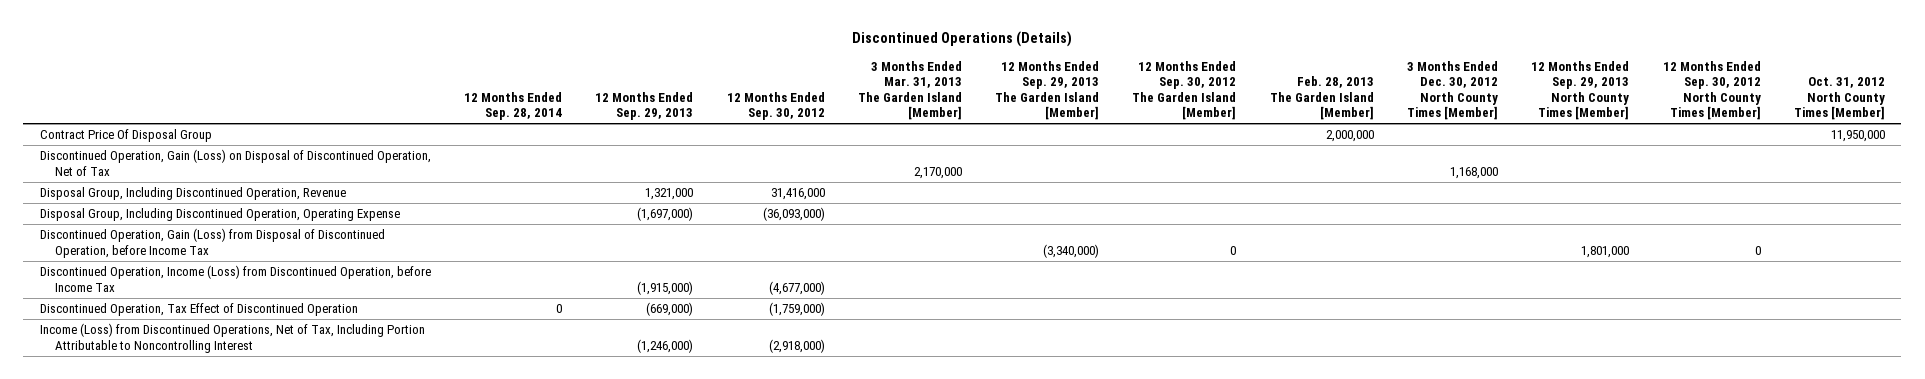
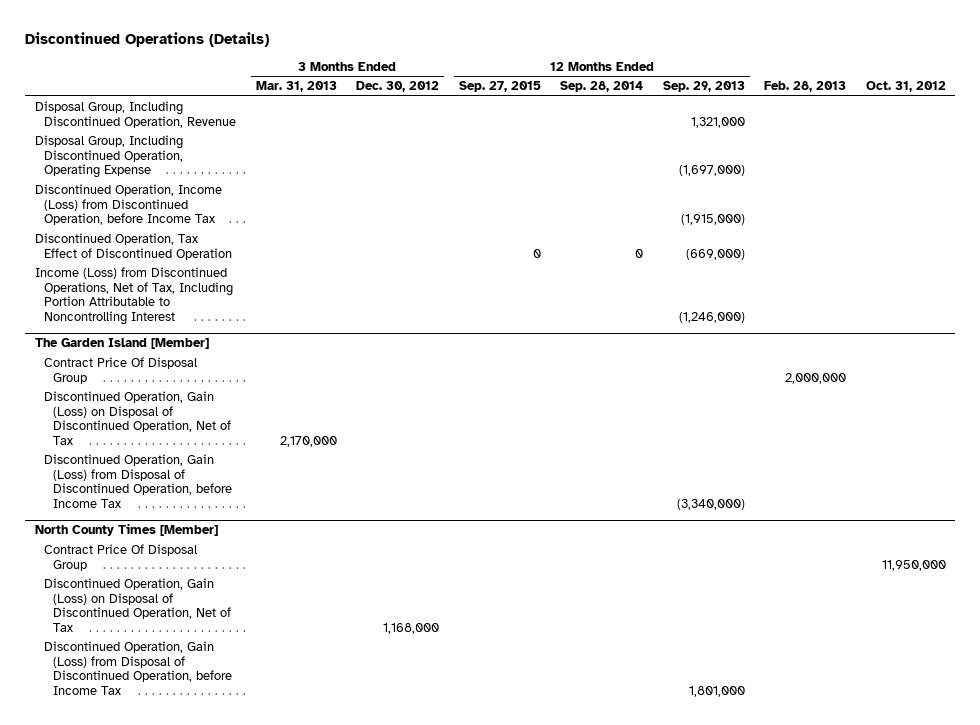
- | 12 Months Ended Sep. 28, 2014 | 12 Months Ended Sep. 29, 2013 | 12 Months Ended Sep. 30, 2012 | 3 Months Ended Mar. 31, 2013 The Garden Island [Member] | 12 Months Ended Sep. 29, 2013 The Garden Island [Member] | 12 Months Ended Sep. 30, 2012 The Garden Island [Member] | Feb. 28, 2013 The Garden Island [Member] | 3 Months Ended Dec. 30, 2012 North County Times [Member] | 12 Months Ended Sep. 29, 2013 North County Times [Member] | 12 Months Ended Sep. 30, 2012 North County Times [Member] | Oct. 31, 2012 North County Times [Member]
+ | 3 Months Ended Mar. 31, 2013 | 3 Months Ended Dec. 30, 2012 | 12 Months Ended Sep. 27, 2015 | 12 Months Ended Sep. 28, 2014 | 12 Months Ended Sep. 29, 2013 | Feb. 28, 2013 | Oct. 31, 2012
- Contract Price Of Disposal Group | | | | | | | 2,000,000 | | | | 11,950,000
- Discontinued Operation, Gain (Loss) on Disposal of Discontinued Operation, Net of Tax | | | | 2,170,000 | | | | 1,168,000 | | |
- Discontinued Operation, Gain (Loss) from Disposal of Discontinued Operation, before Income Tax | | | | | (3,340,000) | 0 | | | 1,801,000 | 0 |
+ The Garden Island [Member]
+ Contract Price Of Disposal Group | | | | | | 2,000,000 |
+ Discontinued Operation, Gain (Loss) on Disposal of Discontinued Operation, Net of Tax | 2,170,000 | | | | | |
+ Discontinued Operation, Gain (Loss) from Disposal of Discontinued Operation, before Income Tax | | | | | (3,340,000) | |
+ North County Times [Member]
+ Contract Price Of Disposal Group | | | | | | | 11,950,000
+ Discontinued Operation, Gain (Loss) on Disposal of Discontinued Operation, Net of Tax | | 1,168,000 | | | | |
+ Discontinued Operation, Gain (Loss) from Disposal of Discontinued Operation, before Income Tax | | | | | 1,801,000 | |

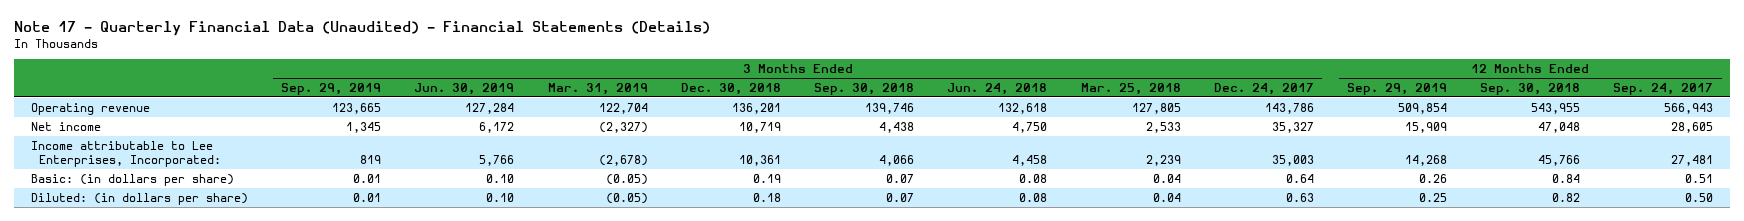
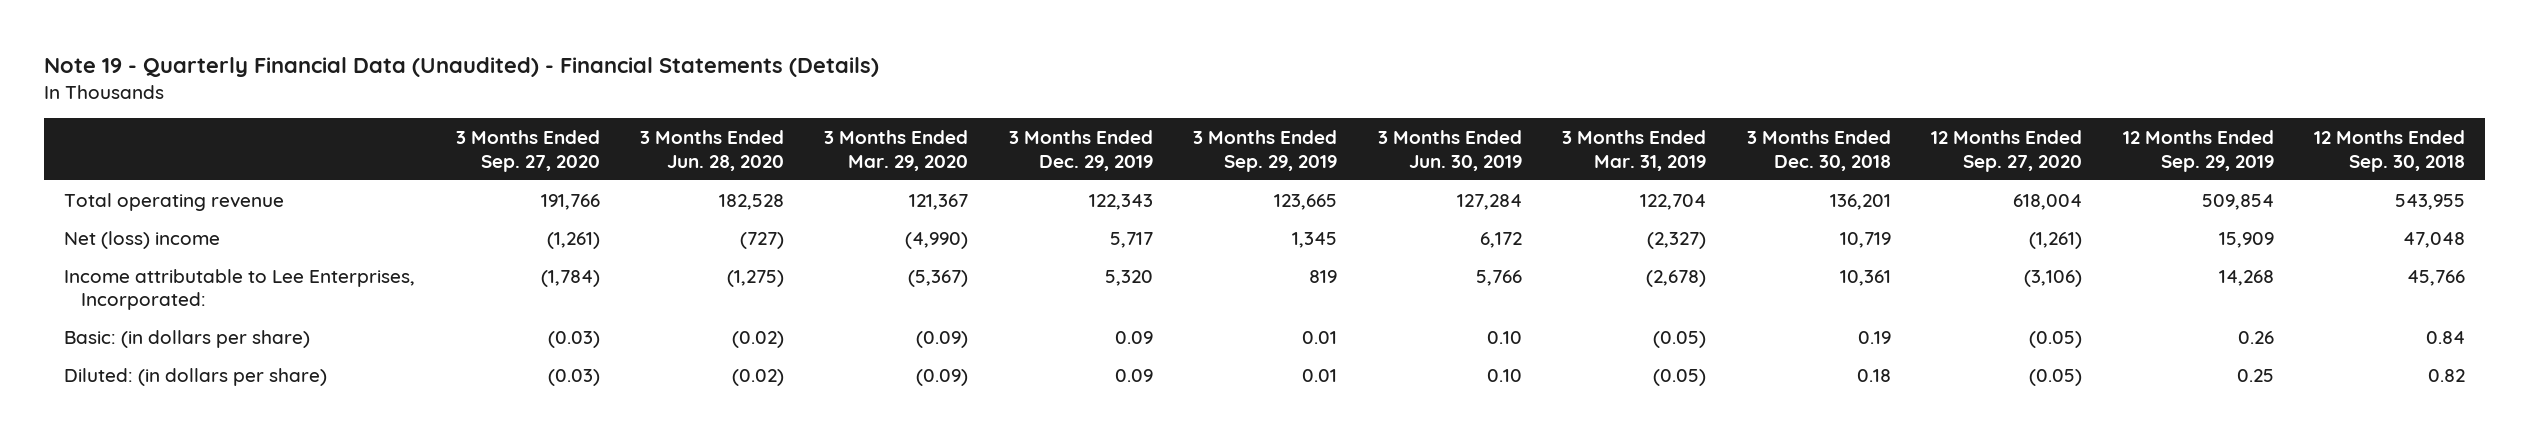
- Note 17 - Quarterly Financial Data (Unaudited) - Financial Statements (Details)
+ Note 19 - Quarterly Financial Data (Unaudited) - Financial Statements (Details)
- | 3 Months Ended Sep. 29, 2019 | 3 Months Ended Jun. 30, 2019 | 3 Months Ended Mar. 31, 2019 | 3 Months Ended Dec. 30, 2018 | 3 Months Ended Sep. 30, 2018 | 3 Months Ended Jun. 24, 2018 | 3 Months Ended Mar. 25, 2018 | 3 Months Ended Dec. 24, 2017 | 12 Months Ended Sep. 29, 2019 | 12 Months Ended Sep. 30, 2018 | 12 Months Ended Sep. 24, 2017
+ | 3 Months Ended Sep. 27, 2020 | 3 Months Ended Jun. 28, 2020 | 3 Months Ended Mar. 29, 2020 | 3 Months Ended Dec. 29, 2019 | 3 Months Ended Sep. 29, 2019 | 3 Months Ended Jun. 30, 2019 | 3 Months Ended Mar. 31, 2019 | 3 Months Ended Dec. 30, 2018 | 12 Months Ended Sep. 27, 2020 | 12 Months Ended Sep. 29, 2019 | 12 Months Ended Sep. 30, 2018
- Operating revenue | 123,665 | 127,284 | 122,704 | 136,201 | 139,746 | 132,618 | 127,805 | 143,786 | 509,854 | 543,955 | 566,943
- Net income | 1,345 | 6,172 | (2,327) | 10,719 | 4,438 | 4,750 | 2,533 | 35,327 | 15,909 | 47,048 | 28,605
+ Total operating revenue | 191,766 | 182,528 | 121,367 | 122,343 | 123,665 | 127,284 | 122,704 | 136,201 | 618,004 | 509,854 | 543,955
+ Net (loss) income | (1,261) | (727) | (4,990) | 5,717 | 1,345 | 6,172 | (2,327) | 10,719 | (1,261) | 15,909 | 47,048

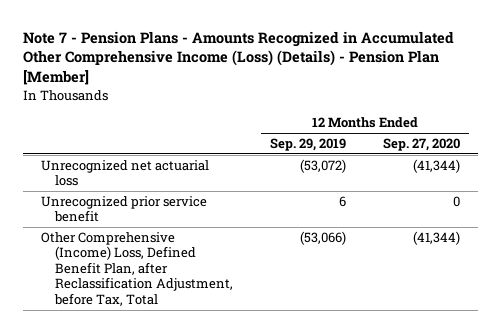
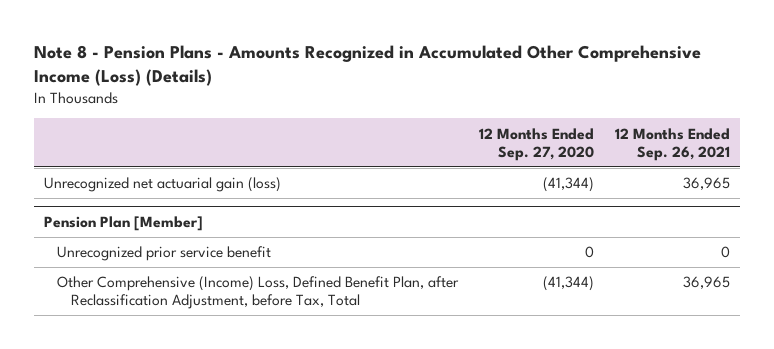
- Note 7 - Pension Plans - Amounts Recognized in Accumulated Other Comprehensive Income (Loss) (Details) - Pension Plan [Member]
+ Note 8 - Pension Plans - Amounts Recognized in Accumulated Other Comprehensive Income (Loss) (Details)
- | 12 Months Ended Sep. 29, 2019 | 12 Months Ended Sep. 27, 2020
+ | 12 Months Ended Sep. 27, 2020 | 12 Months Ended Sep. 26, 2021
- Unrecognized net actuarial loss | (53,072) | (41,344)
+ Unrecognized net actuarial gain (loss) | (41,344) | 36,965
+ Pension Plan [Member]

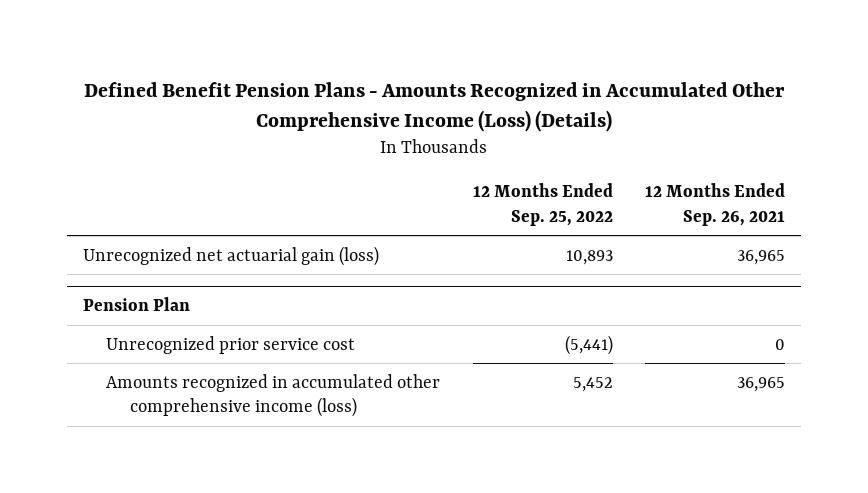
- Note 8 - Pension Plans - Amounts Recognized in Accumulated Other Comprehensive Income (Loss) (Details)
+ Defined Benefit Pension Plans - Amounts Recognized in Accumulated Other Comprehensive Income (Loss) (Details)
- | 12 Months Ended Sep. 27, 2020 | 12 Months Ended Sep. 26, 2021
+ | 12 Months Ended Sep. 25, 2022 | 12 Months Ended Sep. 26, 2021
- Pension Plan [Member]
- Unrecognized prior service benefit | 0 | 0
- Other Comprehensive (Income) Loss, Defined Benefit Plan, after Reclassification Adjustment, before Tax, Total | (41,344) | 36,965
+ Pension Plan
+ Unrecognized prior service cost | (5,441) | 0
+ Amounts recognized in accumulated other comprehensive income (loss) | 5,452 | 36,965

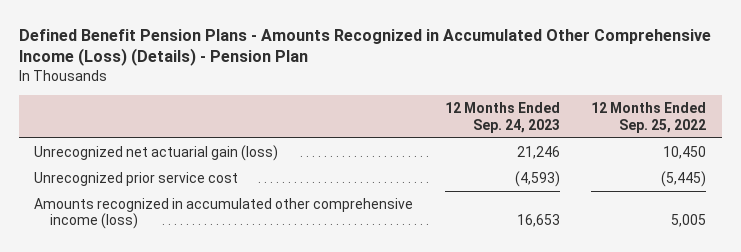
- Defined Benefit Pension Plans - Amounts Recognized in Accumulated Other Comprehensive Income (Loss) (Details)
+ Defined Benefit Pension Plans - Amounts Recognized in Accumulated Other Comprehensive Income (Loss) (Details) - Pension Plan
- | 12 Months Ended Sep. 25, 2022 | 12 Months Ended Sep. 26, 2021
+ | 12 Months Ended Sep. 24, 2023 | 12 Months Ended Sep. 25, 2022
- Unrecognized net actuarial gain (loss) | 10,893 | 36,965
- Pension Plan
- Unrecognized prior service cost | (5,441) | 0
- Amounts recognized in accumulated other comprehensive income (loss) | 5,452 | 36,965
+ Unrecognized net actuarial gain (loss) | 21,246 | 10,450
+ Unrecognized prior service cost | (4,593) | (5,445)
+ Amounts recognized in accumulated other comprehensive income (loss) | 16,653 | 5,005

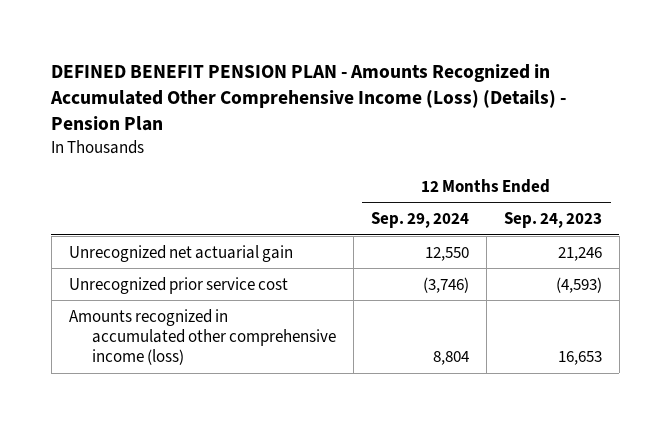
- Defined Benefit Pension Plans - Amounts Recognized in Accumulated Other Comprehensive Income (Loss) (Details) - Pension Plan
+ DEFINED BENEFIT PENSION PLAN - Amounts Recognized in Accumulated Other Comprehensive Income (Loss) (Details) - Pension Plan
- | 12 Months Ended Sep. 24, 2023 | 12 Months Ended Sep. 25, 2022
+ | 12 Months Ended Sep. 29, 2024 | 12 Months Ended Sep. 24, 2023
- Unrecognized net actuarial gain (loss) | 21,246 | 10,450
+ Unrecognized net actuarial gain | 12,550 | 21,246

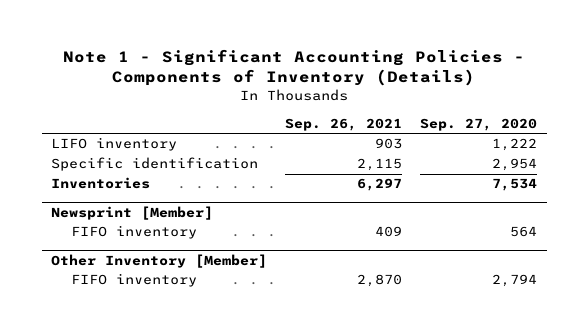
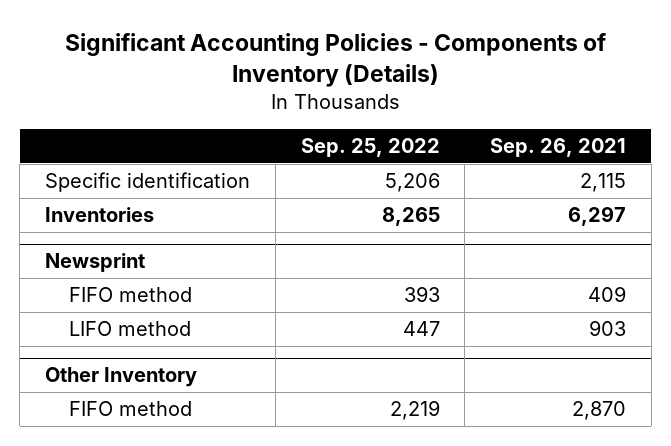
- Note 1 - Significant Accounting Policies - Components of Inventory (Details)
+ Significant Accounting Policies - Components of Inventory (Details)
- | Sep. 26, 2021 | Sep. 27, 2020
+ | Sep. 25, 2022 | Sep. 26, 2021
- LIFO inventory | 903 | 1,222
- Newsprint [Member]
- FIFO inventory | 409 | 564
- Other Inventory [Member]
- FIFO inventory | 2,870 | 2,794
+ Newsprint
+ FIFO method | 393 | 409
+ LIFO method | 447 | 903
+ Other Inventory
+ FIFO method | 2,219 | 2,870

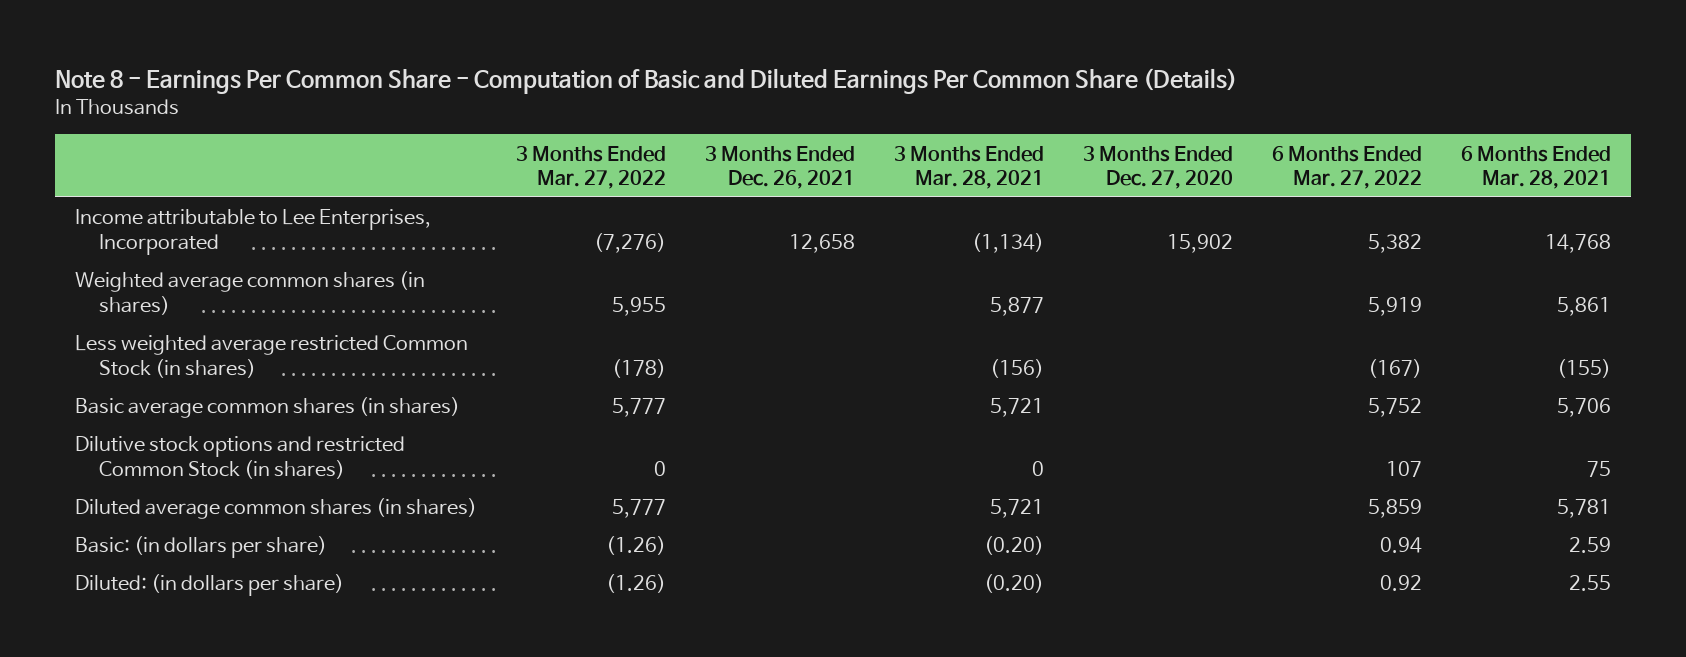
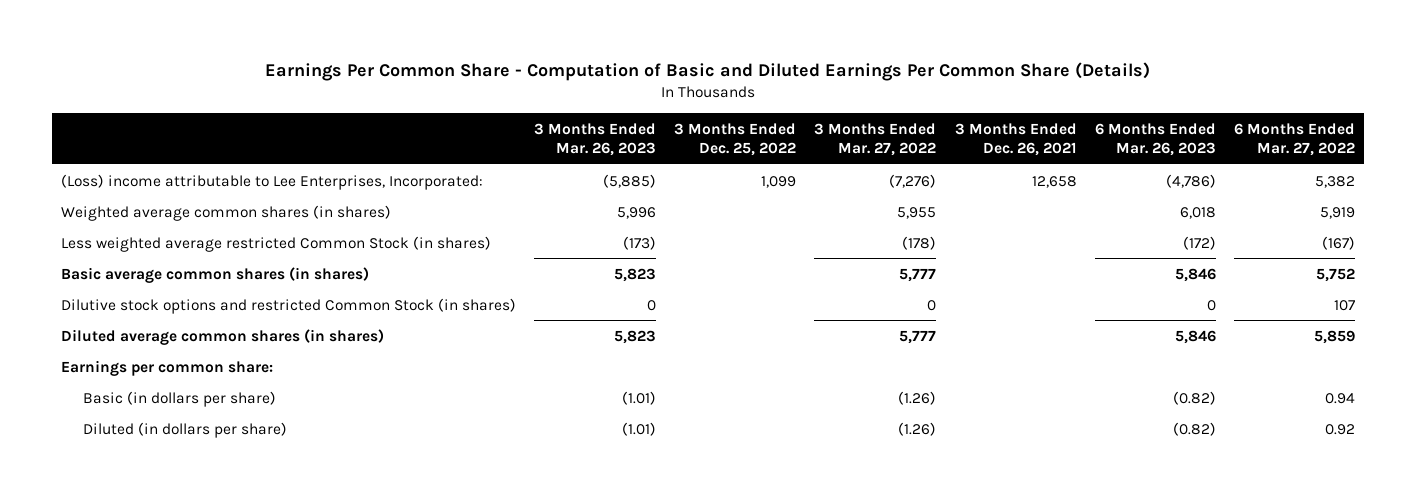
- Note 8 - Earnings Per Common Share - Computation of Basic and Diluted Earnings Per Common Share (Details)
+ Earnings Per Common Share - Computation of Basic and Diluted Earnings Per Common Share (Details)
- | 3 Months Ended Mar. 27, 2022 | 3 Months Ended Dec. 26, 2021 | 3 Months Ended Mar. 28, 2021 | 3 Months Ended Dec. 27, 2020 | 6 Months Ended Mar. 27, 2022 | 6 Months Ended Mar. 28, 2021
+ | 3 Months Ended Mar. 26, 2023 | 3 Months Ended Dec. 25, 2022 | 3 Months Ended Mar. 27, 2022 | 3 Months Ended Dec. 26, 2021 | 6 Months Ended Mar. 26, 2023 | 6 Months Ended Mar. 27, 2022
- Income attributable to Lee Enterprises, Incorporated | (7,276) | 12,658 | (1,134) | 15,902 | 5,382 | 14,768
+ (Loss) income attributable to Lee Enterprises, Incorporated: | (5,885) | 1,099 | (7,276) | 12,658 | (4,786) | 5,382
- Basic: (in dollars per share) | (1.26) | | (0.20) | | 0.94 | 2.59
- Diluted: (in dollars per share) | (1.26) | | (0.20) | | 0.92 | 2.55
+ Earnings per common share:
+ Basic (in dollars per share) | (1.01) | | (1.26) | | (0.82) | 0.94
+ Diluted (in dollars per share) | (1.01) | | (1.26) | | (0.82) | 0.92

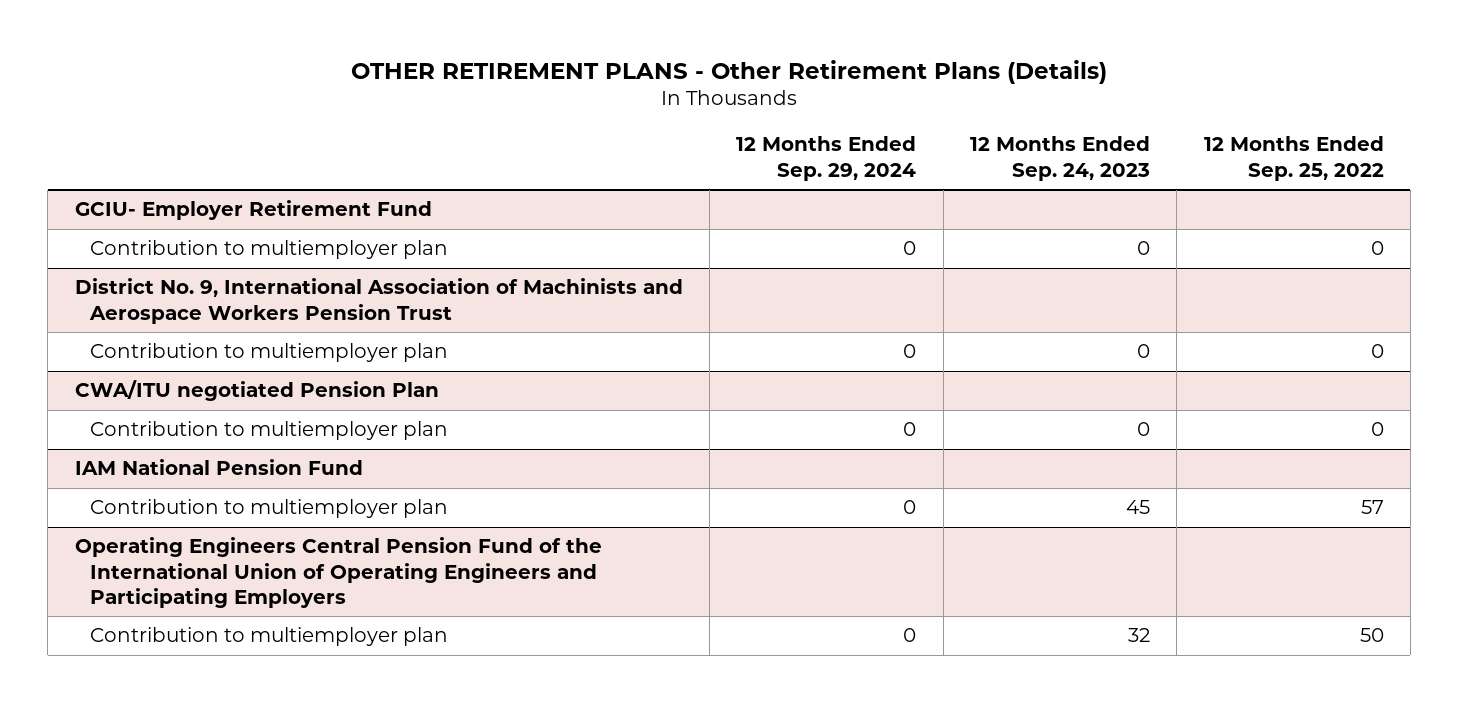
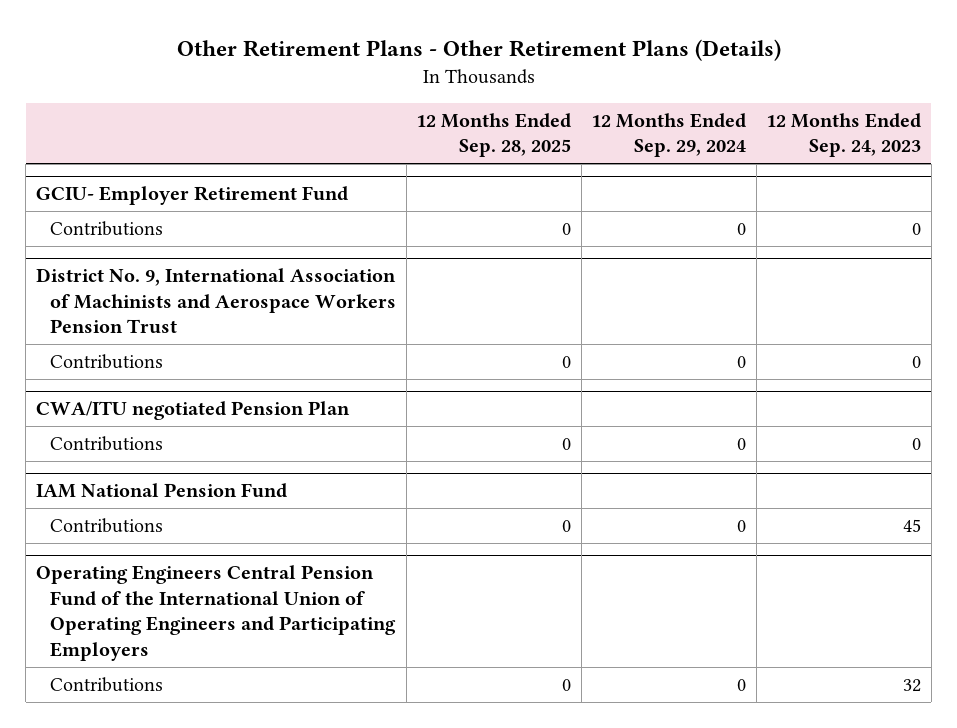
- OTHER RETIREMENT PLANS - Other Retirement Plans (Details)
+ Other Retirement Plans - Other Retirement Plans (Details)
- | 12 Months Ended Sep. 29, 2024 | 12 Months Ended Sep. 24, 2023 | 12 Months Ended Sep. 25, 2022
+ | 12 Months Ended Sep. 28, 2025 | 12 Months Ended Sep. 29, 2024 | 12 Months Ended Sep. 24, 2023
@ GCIU- Employer Retirement Fund
- Contribution to multiemployer plan | 0 | 0 | 0
+ Contributions | 0 | 0 | 0
@ District No. 9, International Association of Machinists and Aerospace Workers Pension Trust
- Contribution to multiemployer plan | 0 | 0 | 0
+ Contributions | 0 | 0 | 0
@ CWA/ITU negotiated Pension Plan
- Contribution to multiemployer plan | 0 | 0 | 0
+ Contributions | 0 | 0 | 0
@ IAM National Pension Fund
- Contribution to multiemployer plan | 0 | 45 | 57
+ Contributions | 0 | 0 | 45
@ Operating Engineers Central Pension Fund of the International Union of Operating Engineers and Participating Employers
- Contribution to multiemployer plan | 0 | 32 | 50
+ Contributions | 0 | 0 | 32

